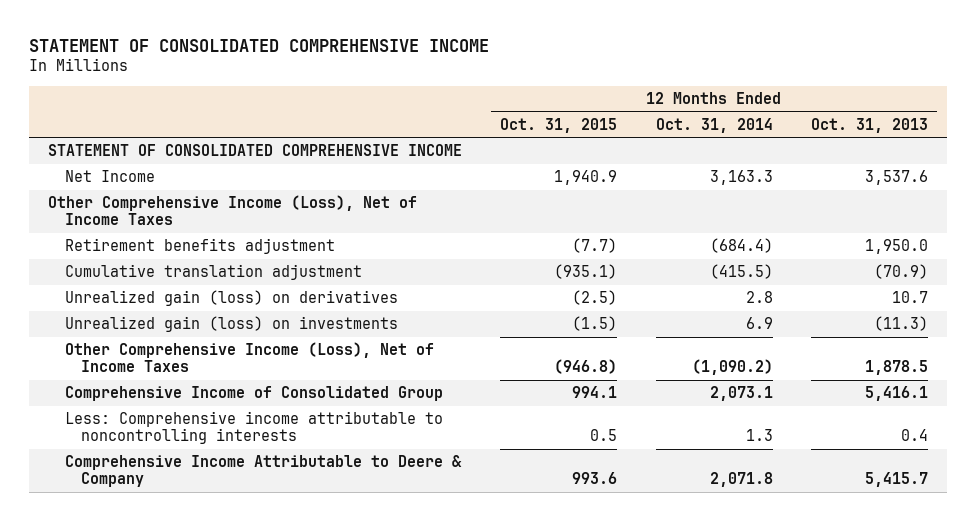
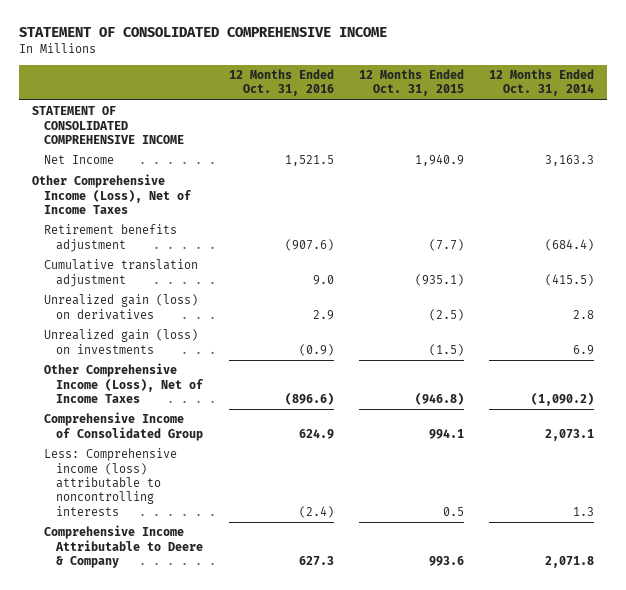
- | 12 Months Ended Oct. 31, 2015 | 12 Months Ended Oct. 31, 2014 | 12 Months Ended Oct. 31, 2013
+ | 12 Months Ended Oct. 31, 2016 | 12 Months Ended Oct. 31, 2015 | 12 Months Ended Oct. 31, 2014
- Less: Comprehensive income attributable to noncontrolling interests | 0.5 | 1.3 | 0.4
+ Less: Comprehensive income (loss) attributable to noncontrolling interests | (2.4) | 0.5 | 1.3

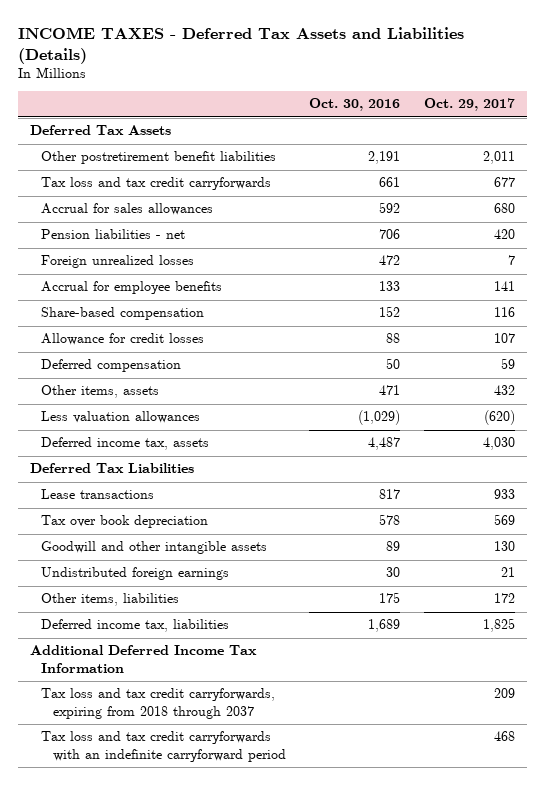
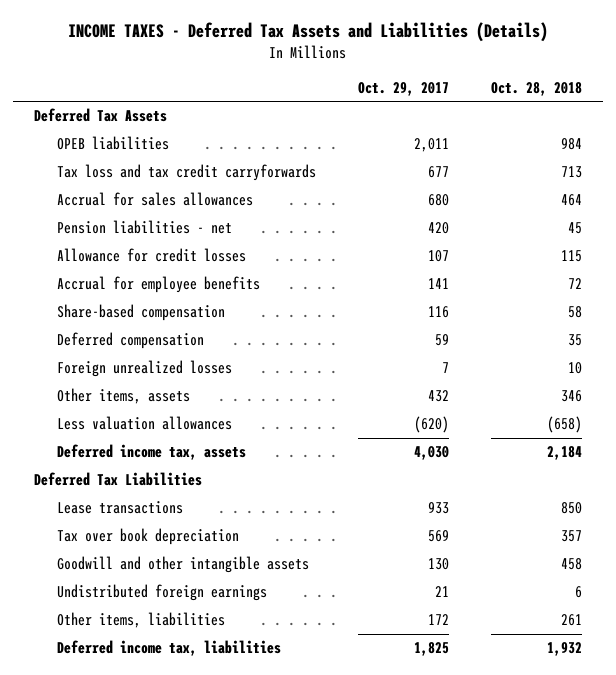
- | Oct. 30, 2016 | Oct. 29, 2017
+ | Oct. 29, 2017 | Oct. 28, 2018
- Other postretirement benefit liabilities | 2,191 | 2,011
+ OPEB liabilities | 2,011 | 984
moved up: Allowance for credit losses | 107 | 115
moved down: Foreign unrealized losses | 7 | 10
- Additional Deferred Income Tax Information
- Tax loss and tax credit carryforwards, expiring from 2018 through 2037 | | 209
- Tax loss and tax credit carryforwards with an indefinite carryforward period | | 468

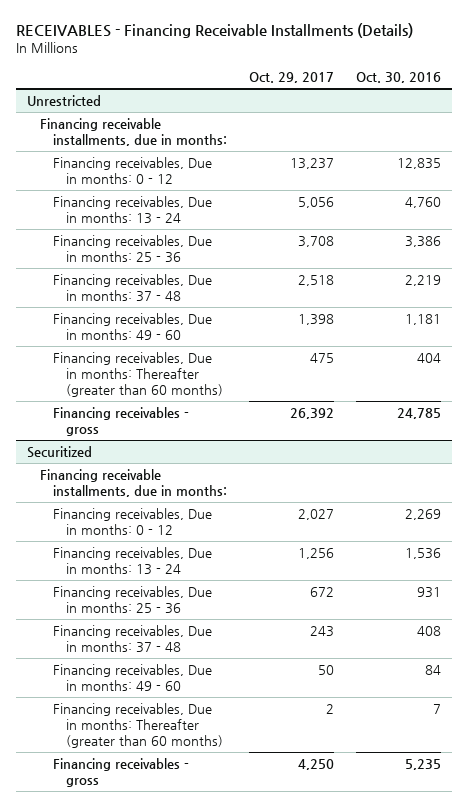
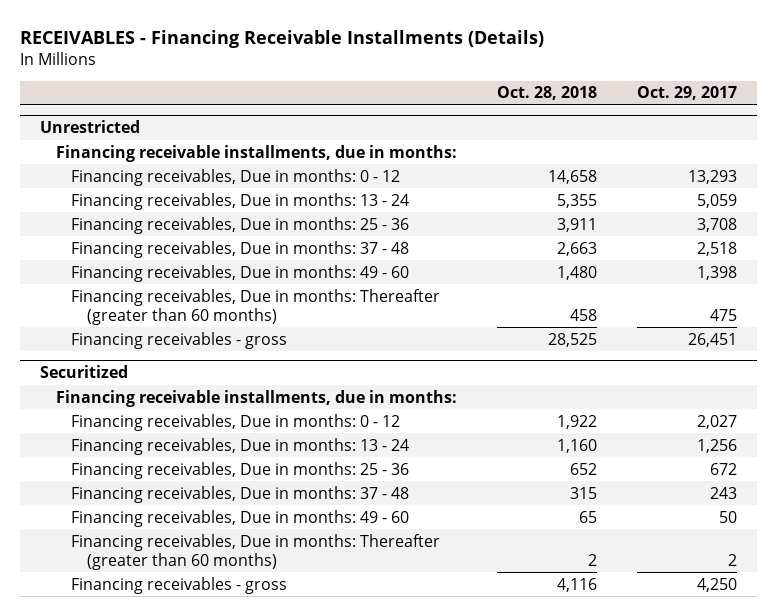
- | Oct. 29, 2017 | Oct. 30, 2016
+ | Oct. 28, 2018 | Oct. 29, 2017
@ Unrestricted
- Financing receivables, Due in months: 0 - 12 | 13,237 | 12,835
- Financing receivables, Due in months: 13 - 24 | 5,056 | 4,760
+ Financing receivables, Due in months: 0 - 12 | 14,658 | 13,293
+ Financing receivables, Due in months: 13 - 24 | 5,355 | 5,059
- Financing receivables - gross | 26,392 | 24,785
+ Financing receivables - gross | 28,525 | 26,451

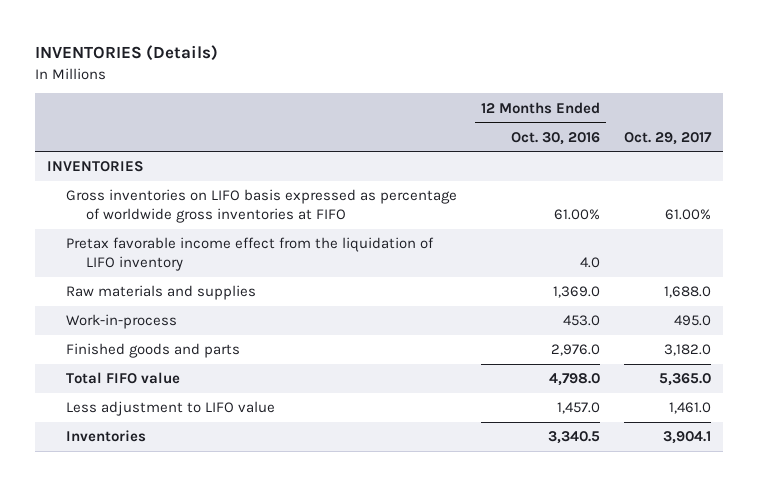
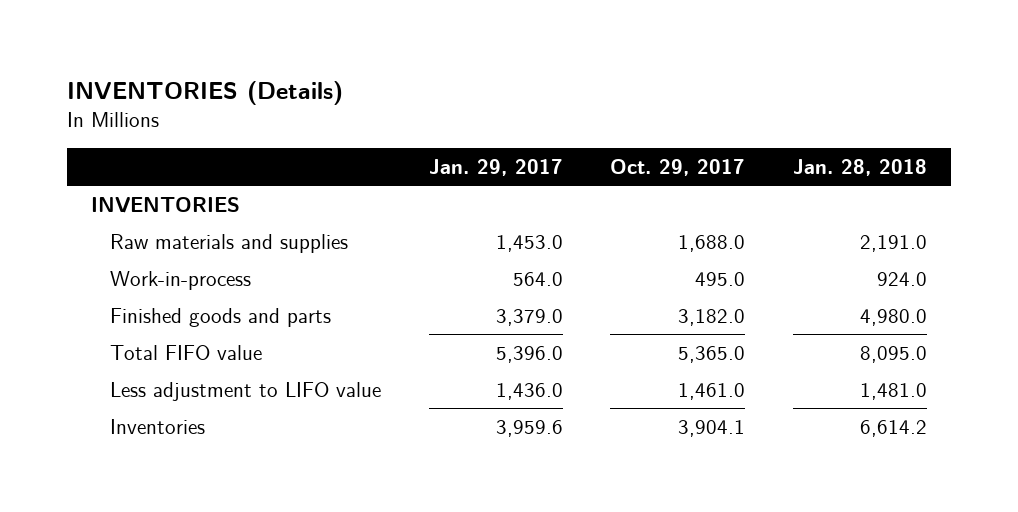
- | 12 Months Ended Oct. 30, 2016 | Oct. 29, 2017
+ | Jan. 29, 2017 | Oct. 29, 2017 | Jan. 28, 2018
- Gross inventories on LIFO basis expressed as percentage of worldwide gross inventories at FIFO | 61.00% | 61.00%
- Pretax favorable income effect from the liquidation of LIFO inventory | 4.0 |

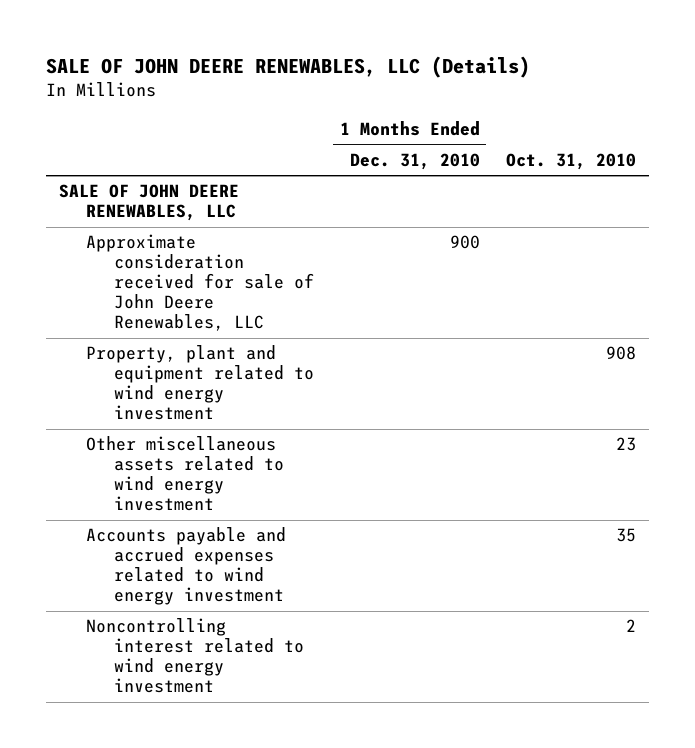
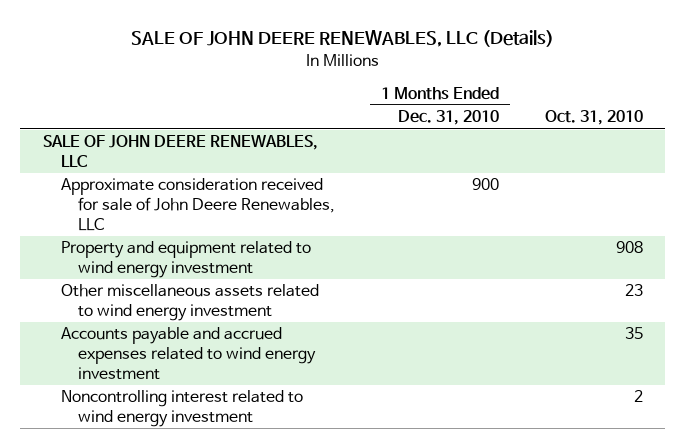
- Property, plant and equipment related to wind energy investment | | 908
+ Property and equipment related to wind energy investment | | 908

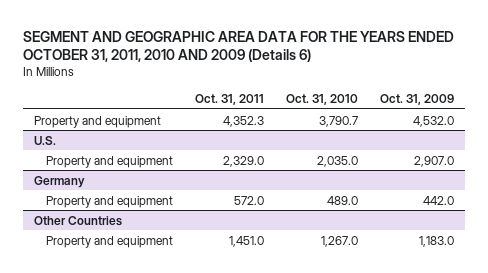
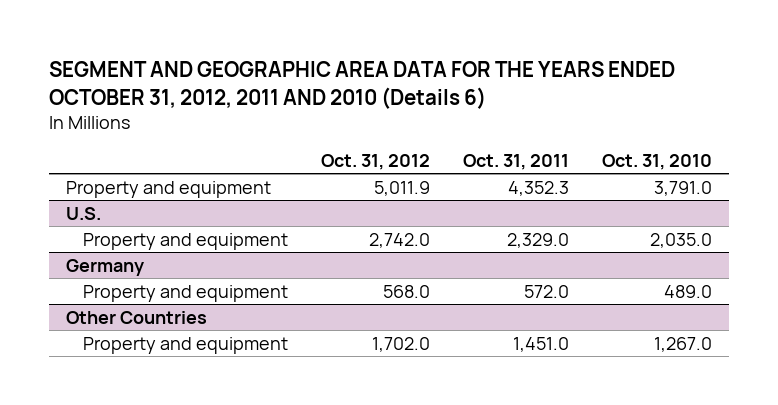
- SEGMENT AND GEOGRAPHIC AREA DATA FOR THE YEARS ENDED OCTOBER 31, 2011, 2010 AND 2009 (Details 6)
+ SEGMENT AND GEOGRAPHIC AREA DATA FOR THE YEARS ENDED OCTOBER 31, 2012, 2011 AND 2010 (Details 6)
- | Oct. 31, 2011 | Oct. 31, 2010 | Oct. 31, 2009
+ | Oct. 31, 2012 | Oct. 31, 2011 | Oct. 31, 2010
- Property and equipment | 4,352.3 | 3,790.7 | 4,532.0
+ Property and equipment | 5,011.9 | 4,352.3 | 3,791.0

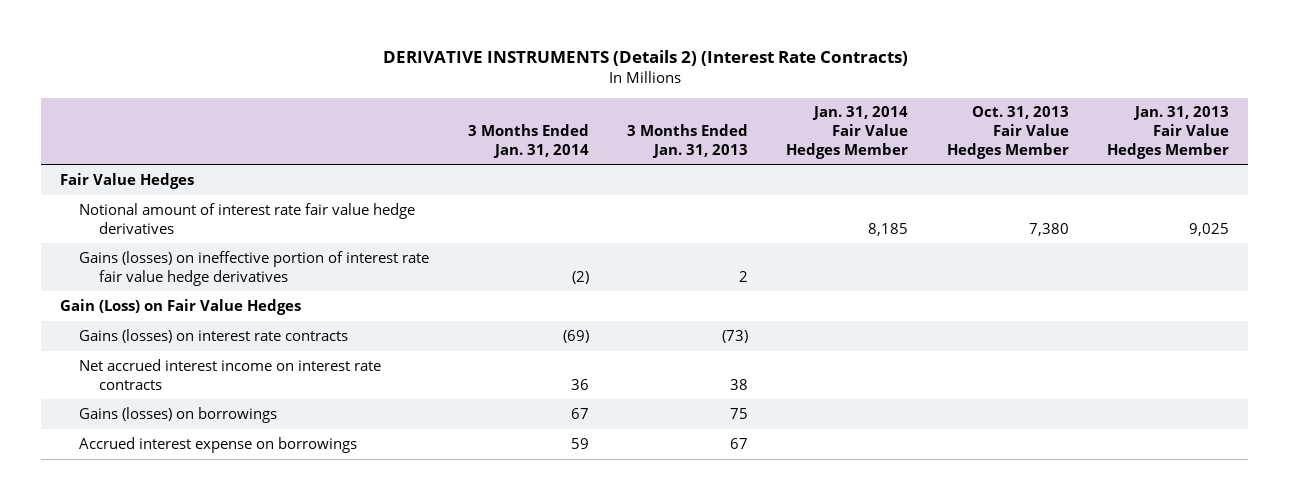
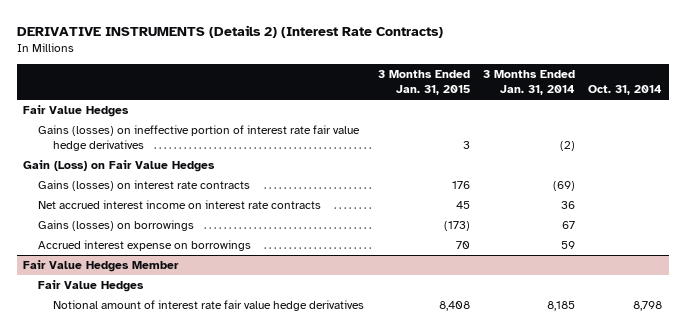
- | 3 Months Ended Jan. 31, 2014 | 3 Months Ended Jan. 31, 2013 | Jan. 31, 2014 Fair Value Hedges Member | Oct. 31, 2013 Fair Value Hedges Member | Jan. 31, 2013 Fair Value Hedges Member
+ | 3 Months Ended Jan. 31, 2015 | 3 Months Ended Jan. 31, 2014 | Oct. 31, 2014
- Notional amount of interest rate fair value hedge derivatives | | | 8,185 | 7,380 | 9,025
+ Fair Value Hedges Member
+ Fair Value Hedges
+ Notional amount of interest rate fair value hedge derivatives | 8,408 | 8,185 | 8,798

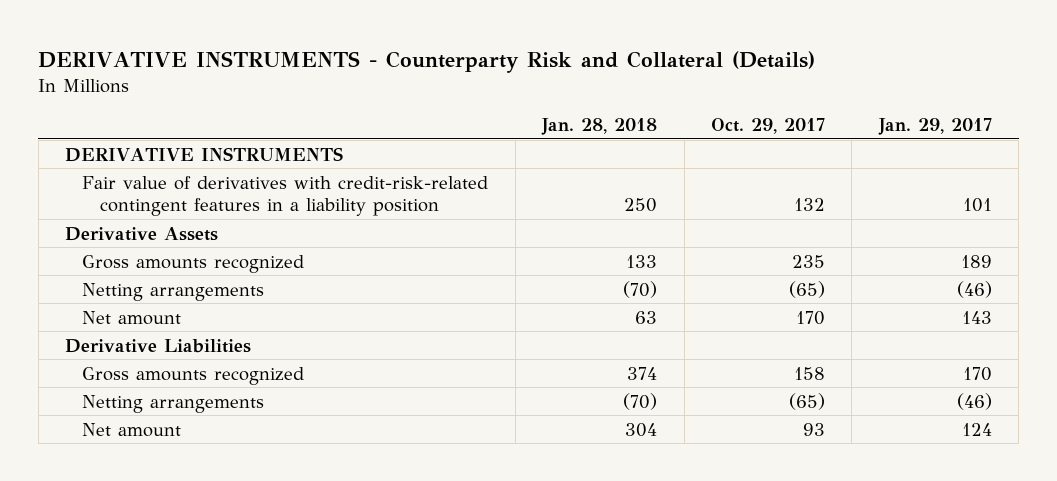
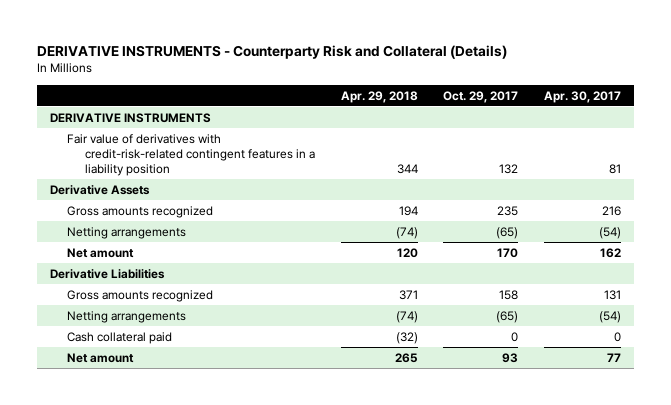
- | Jan. 28, 2018 | Oct. 29, 2017 | Jan. 29, 2017
+ | Apr. 29, 2018 | Oct. 29, 2017 | Apr. 30, 2017
+ Cash collateral paid | (32) | 0 | 0

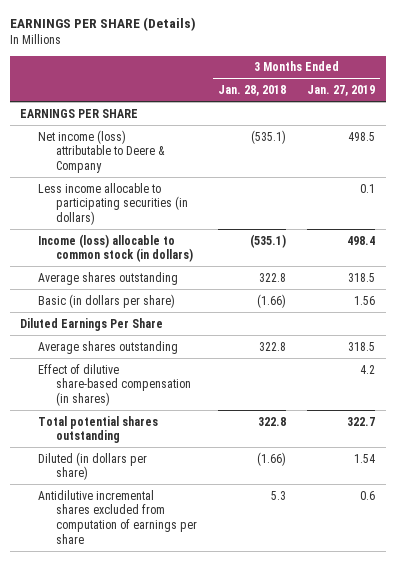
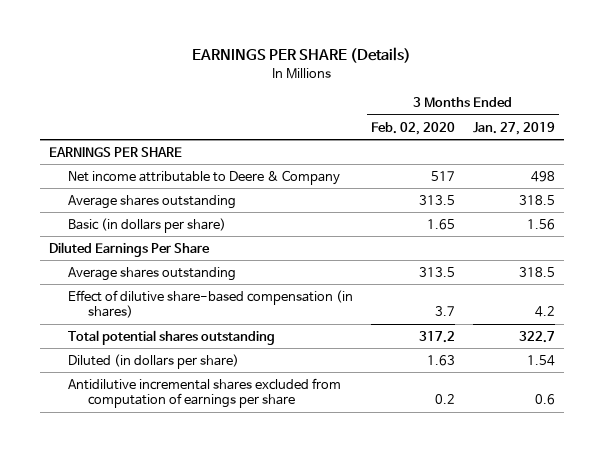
- | 3 Months Ended Jan. 28, 2018 | 3 Months Ended Jan. 27, 2019
+ | 3 Months Ended Feb. 02, 2020 | 3 Months Ended Jan. 27, 2019
- Net income (loss) attributable to Deere & Company | (535.1) | 498.5
- Less income allocable to participating securities (in dollars) | | 0.1
- Income (loss) allocable to common stock (in dollars) | (535.1) | 498.4
+ Net income attributable to Deere & Company | 517 | 498

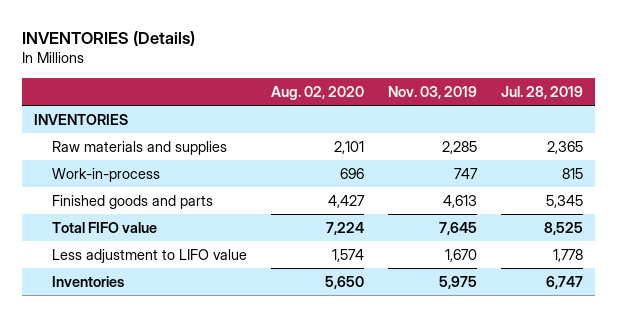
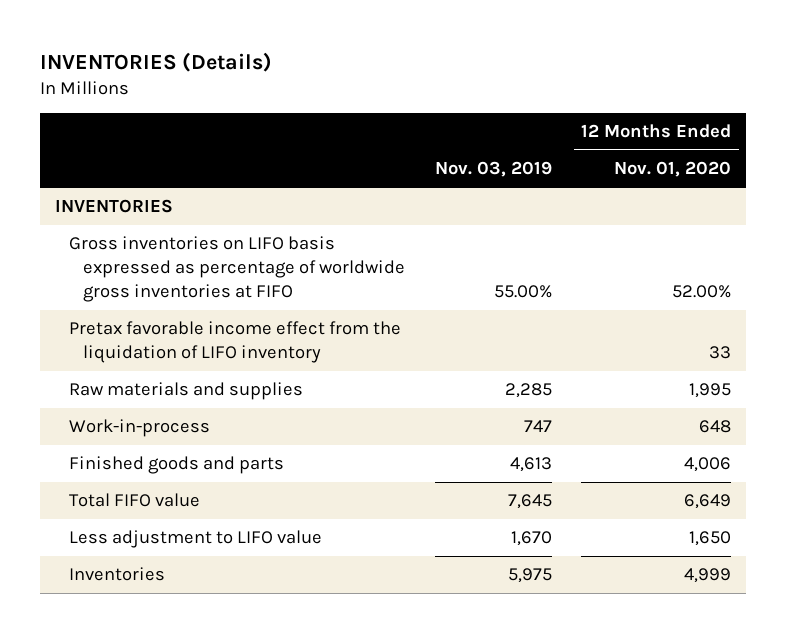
- | Aug. 02, 2020 | Nov. 03, 2019 | Jul. 28, 2019
+ | Nov. 03, 2019 | 12 Months Ended Nov. 01, 2020
+ Gross inventories on LIFO basis expressed as percentage of worldwide gross inventories at FIFO | 55.00% | 52.00%
+ Pretax favorable income effect from the liquidation of LIFO inventory | | 33

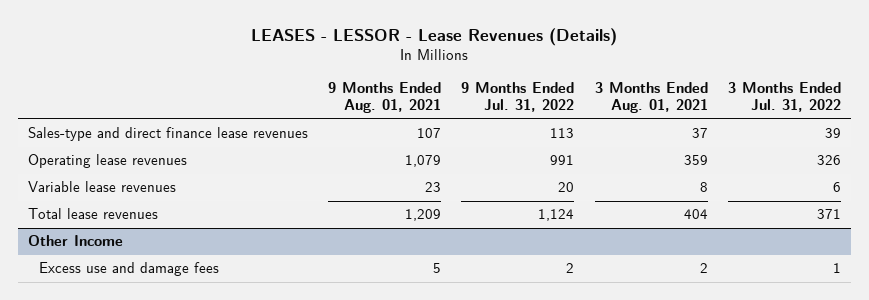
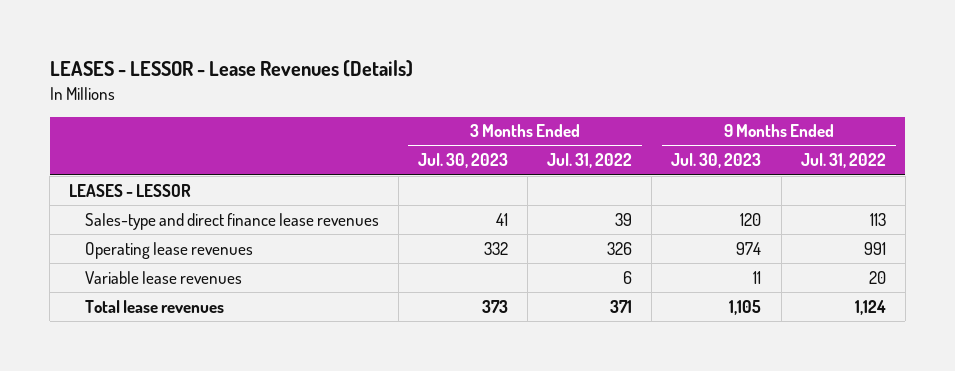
- | 9 Months Ended Aug. 01, 2021 | 9 Months Ended Jul. 31, 2022 | 3 Months Ended Aug. 01, 2021 | 3 Months Ended Jul. 31, 2022
+ | 3 Months Ended Jul. 30, 2023 | 3 Months Ended Jul. 31, 2022 | 9 Months Ended Jul. 30, 2023 | 9 Months Ended Jul. 31, 2022
+ LEASES - LESSOR
- Other Income
- Excess use and damage fees | 5 | 2 | 2 | 1

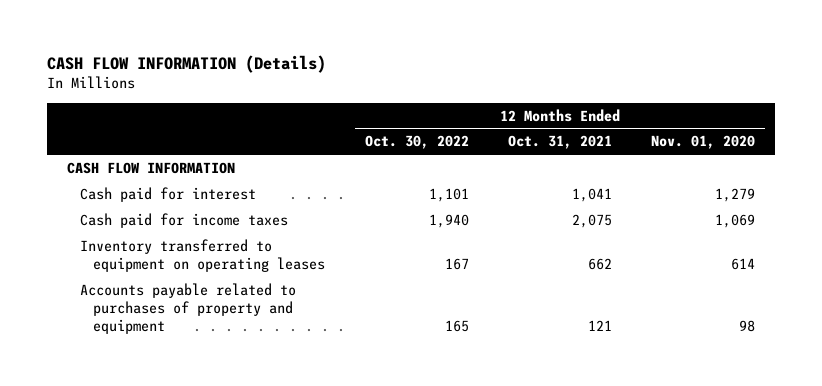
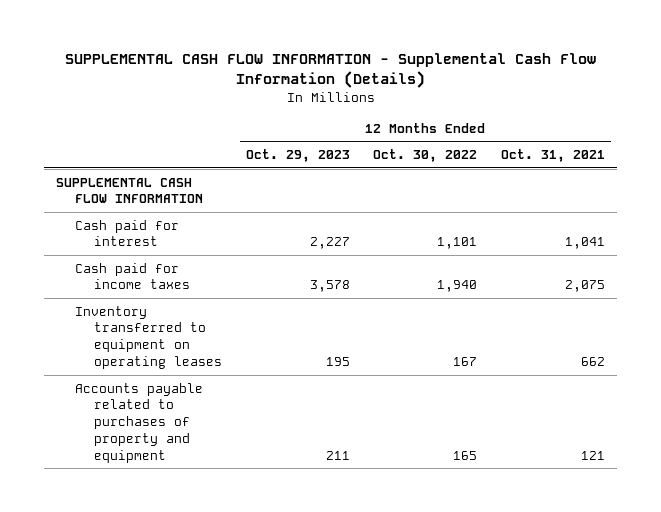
- CASH FLOW INFORMATION (Details)
+ SUPPLEMENTAL CASH FLOW INFORMATION - Supplemental Cash Flow Information (Details)
- | 12 Months Ended Oct. 30, 2022 | 12 Months Ended Oct. 31, 2021 | 12 Months Ended Nov. 01, 2020
+ | 12 Months Ended Oct. 29, 2023 | 12 Months Ended Oct. 30, 2022 | 12 Months Ended Oct. 31, 2021
- CASH FLOW INFORMATION
+ SUPPLEMENTAL CASH FLOW INFORMATION

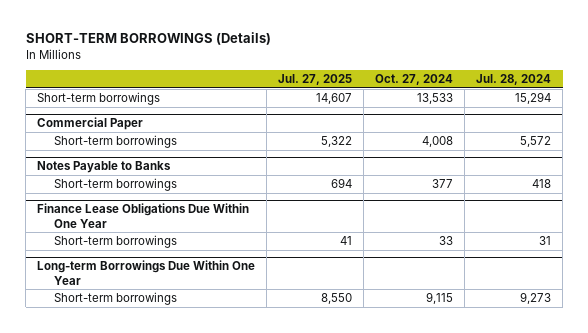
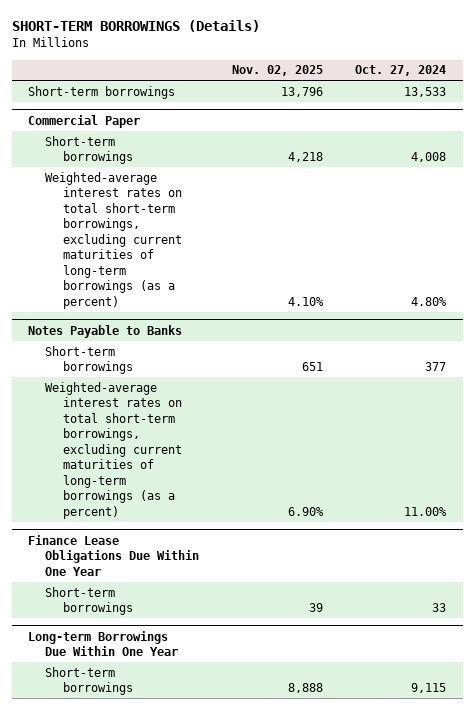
- | Jul. 27, 2025 | Oct. 27, 2024 | Jul. 28, 2024
+ | Nov. 02, 2025 | Oct. 27, 2024
@ Commercial Paper
+ Weighted-average interest rates on total short-term borrowings, excluding current maturities of long-term borrowings (as a percent) | 4.10% | 4.80%
@ Notes Payable to Banks
+ Weighted-average interest rates on total short-term borrowings, excluding current maturities of long-term borrowings (as a percent) | 6.90% | 11.00%

